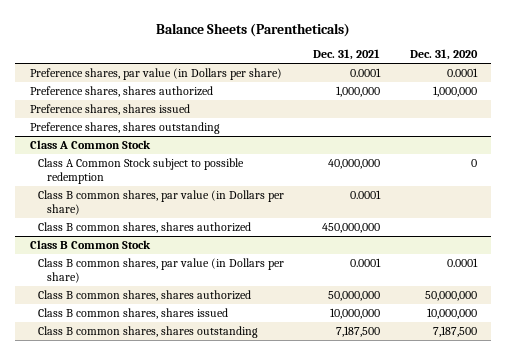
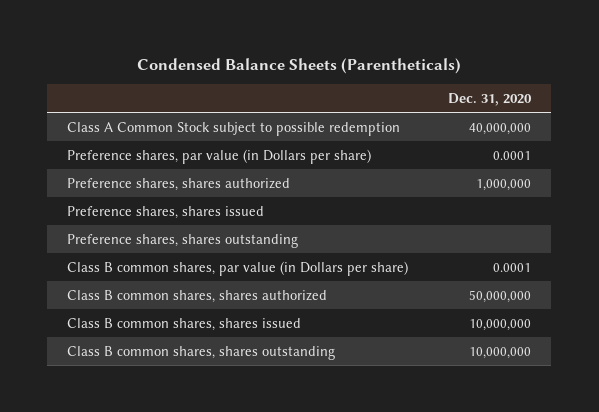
- Balance Sheets (Parentheticals)
+ Condensed Balance Sheets (Parentheticals)
- | Dec. 31, 2021 | Dec. 31, 2020
+ | Dec. 31, 2020
+ Class A Common Stock subject to possible redemption | 40,000,000
- Class A Common Stock
- Class A Common Stock subject to possible redemption | 40,000,000 | 0
- Class B common shares, par value (in Dollars per share) | 0.0001 |
- Class B common shares, shares authorized | 450,000,000 |
- Class B Common Stock
- Class B common shares, shares outstanding | 7,187,500 | 7,187,500
+ Class B common shares, shares outstanding | 10,000,000

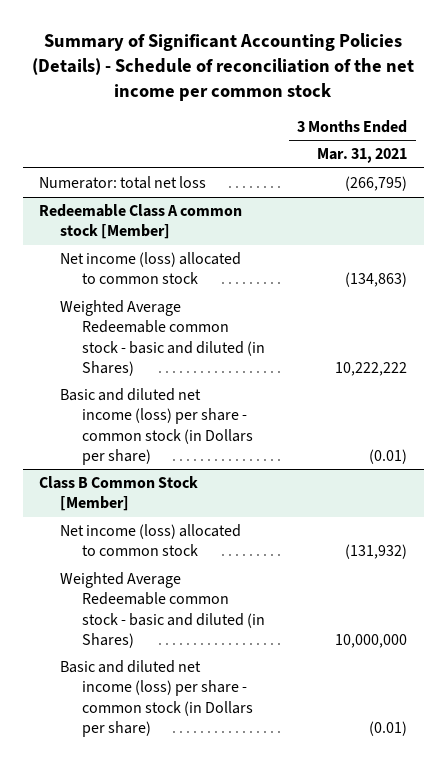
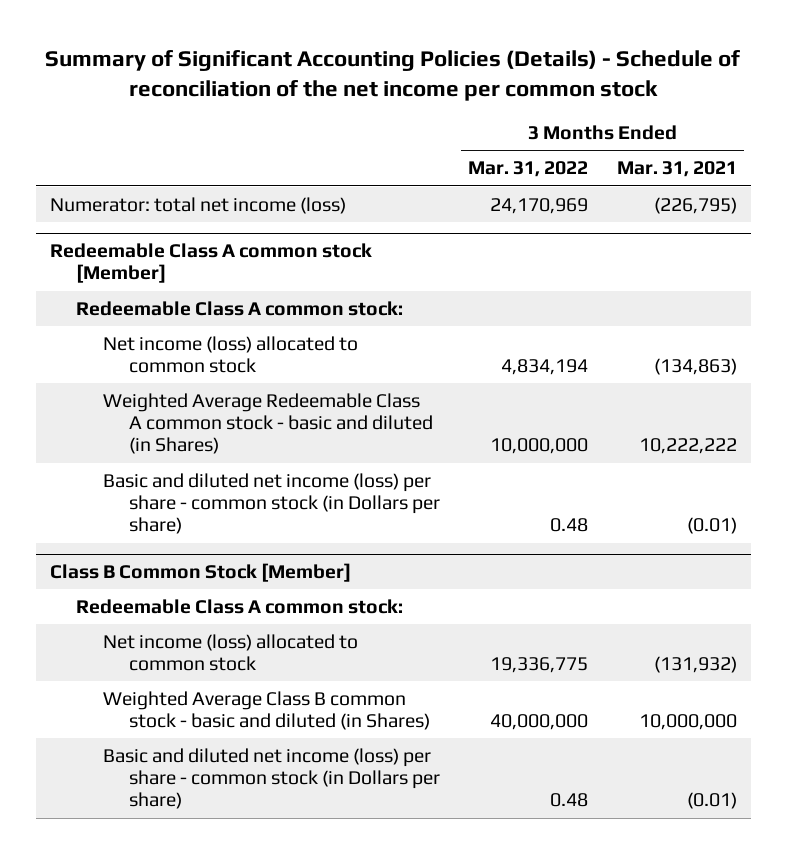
- | 3 Months Ended Mar. 31, 2021
+ | 3 Months Ended Mar. 31, 2022 | 3 Months Ended Mar. 31, 2021
- Numerator: total net loss | (266,795)
+ Numerator: total net income (loss) | 24,170,969 | (226,795)
@ Redeemable Class A common stock [Member]
+ Redeemable Class A common stock:
- Weighted Average Redeemable common stock - basic and diluted (in Shares) | 10,222,222
+ Weighted Average Redeemable Class A common stock - basic and diluted (in Shares) | 10,000,000 | 10,222,222
@ Class B Common Stock [Member]
+ Redeemable Class A common stock:
- Weighted Average Redeemable common stock - basic and diluted (in Shares) | 10,000,000
+ Weighted Average Class B common stock - basic and diluted (in Shares) | 40,000,000 | 10,000,000

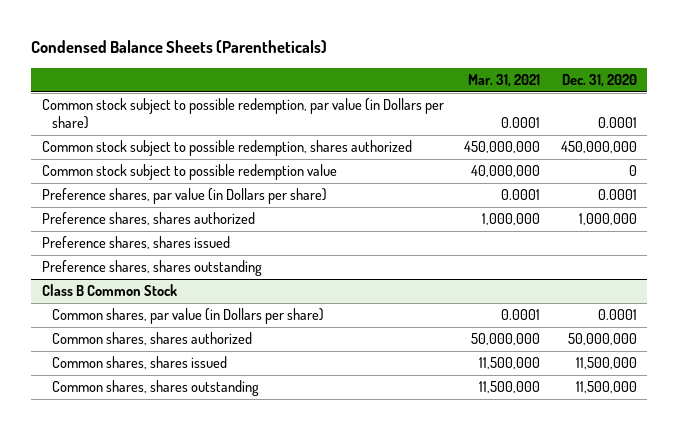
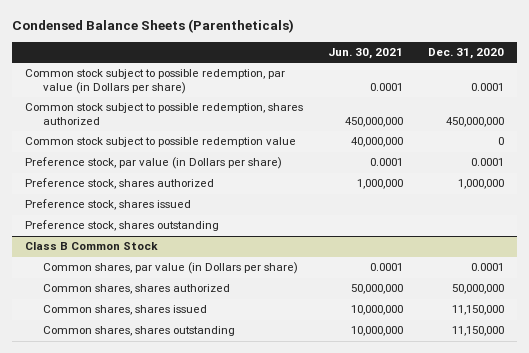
- | Mar. 31, 2021 | Dec. 31, 2020
+ | Jun. 30, 2021 | Dec. 31, 2020
- Preference shares, par value (in Dollars per share) | 0.0001 | 0.0001
- Preference shares, shares authorized | 1,000,000 | 1,000,000
- Preference shares, shares issued
- Preference shares, shares outstanding
+ Preference stock, par value (in Dollars per share) | 0.0001 | 0.0001
+ Preference stock, shares authorized | 1,000,000 | 1,000,000
+ Preference stock, shares issued
+ Preference stock, shares outstanding
@ Class B Common Stock
- Common shares, shares issued | 11,500,000 | 11,500,000
- Common shares, shares outstanding | 11,500,000 | 11,500,000
+ Common shares, shares issued | 10,000,000 | 11,150,000
+ Common shares, shares outstanding | 10,000,000 | 11,150,000

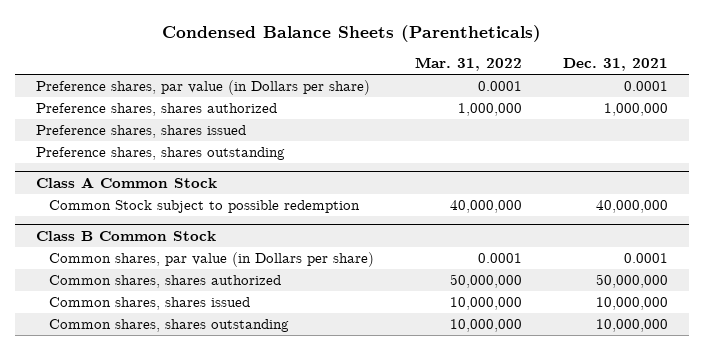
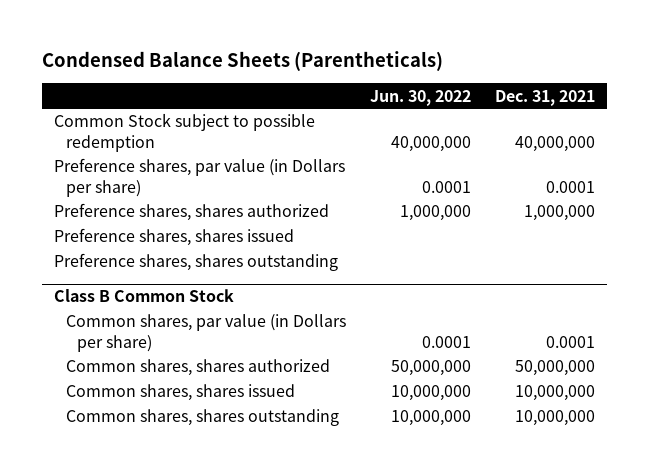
- | Mar. 31, 2022 | Dec. 31, 2021
+ | Jun. 30, 2022 | Dec. 31, 2021
+ Common Stock subject to possible redemption | 40,000,000 | 40,000,000
- Class A Common Stock
- Common Stock subject to possible redemption | 40,000,000 | 40,000,000

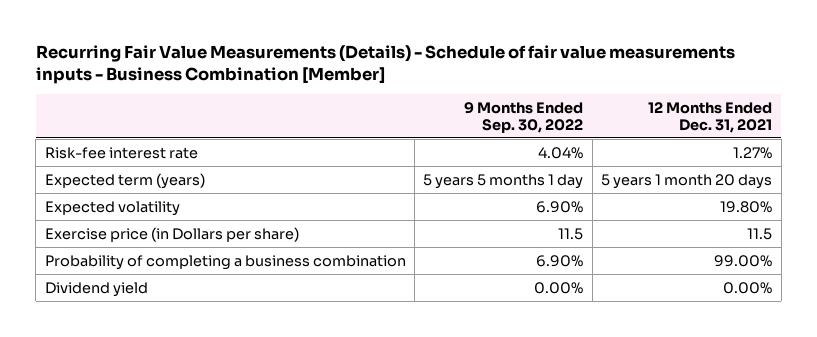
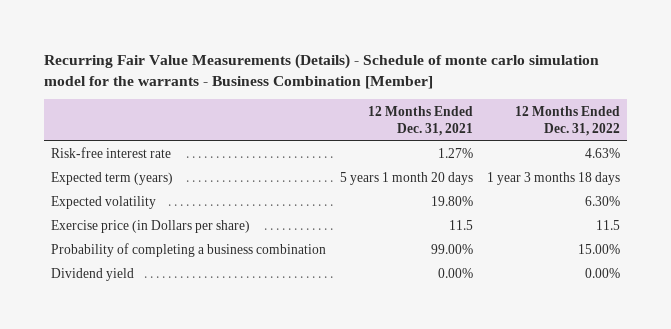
- Recurring Fair Value Measurements (Details) - Schedule of fair value measurements inputs - Business Combination [Member]
+ Recurring Fair Value Measurements (Details) - Schedule of monte carlo simulation model for the warrants - Business Combination [Member]
- | 9 Months Ended Sep. 30, 2022 | 12 Months Ended Dec. 31, 2021
+ | 12 Months Ended Dec. 31, 2021 | 12 Months Ended Dec. 31, 2022
- Risk-fee interest rate | 4.04% | 1.27%
+ Risk-free interest rate | 1.27% | 4.63%

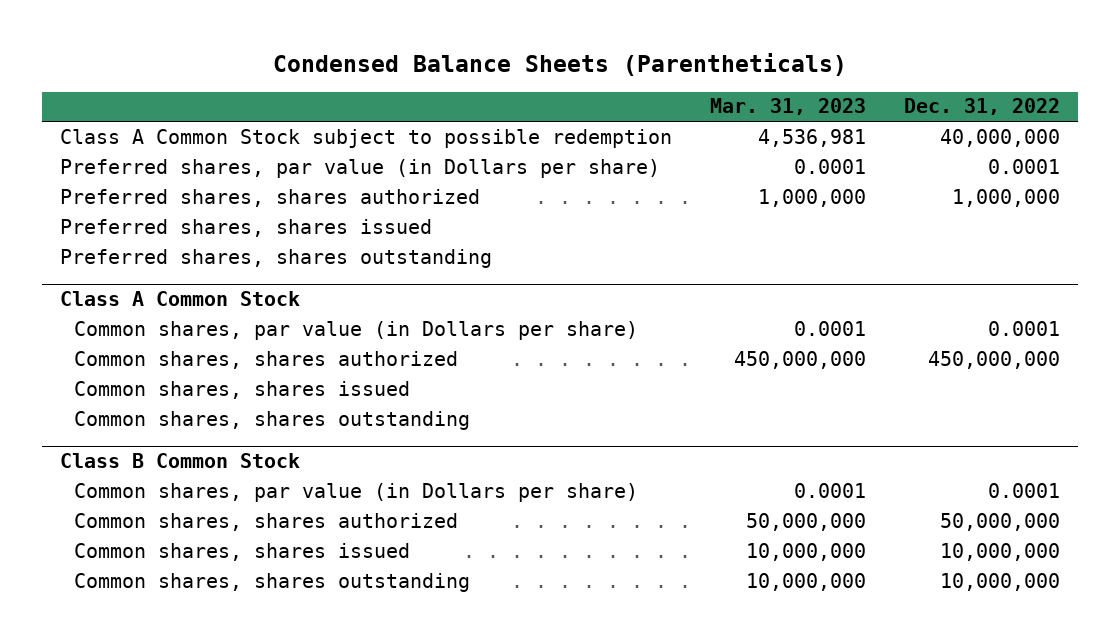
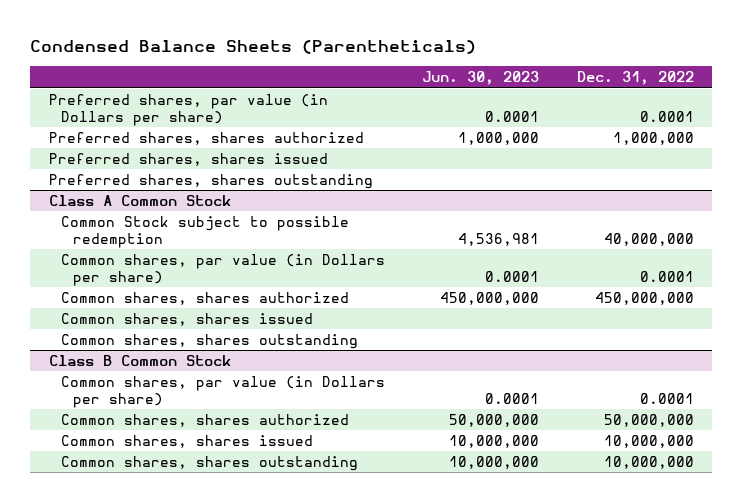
- | Mar. 31, 2023 | Dec. 31, 2022
+ | Jun. 30, 2023 | Dec. 31, 2022
- Class A Common Stock subject to possible redemption | 4,536,981 | 40,000,000
@ Class A Common Stock
+ Common Stock subject to possible redemption | 4,536,981 | 40,000,000

